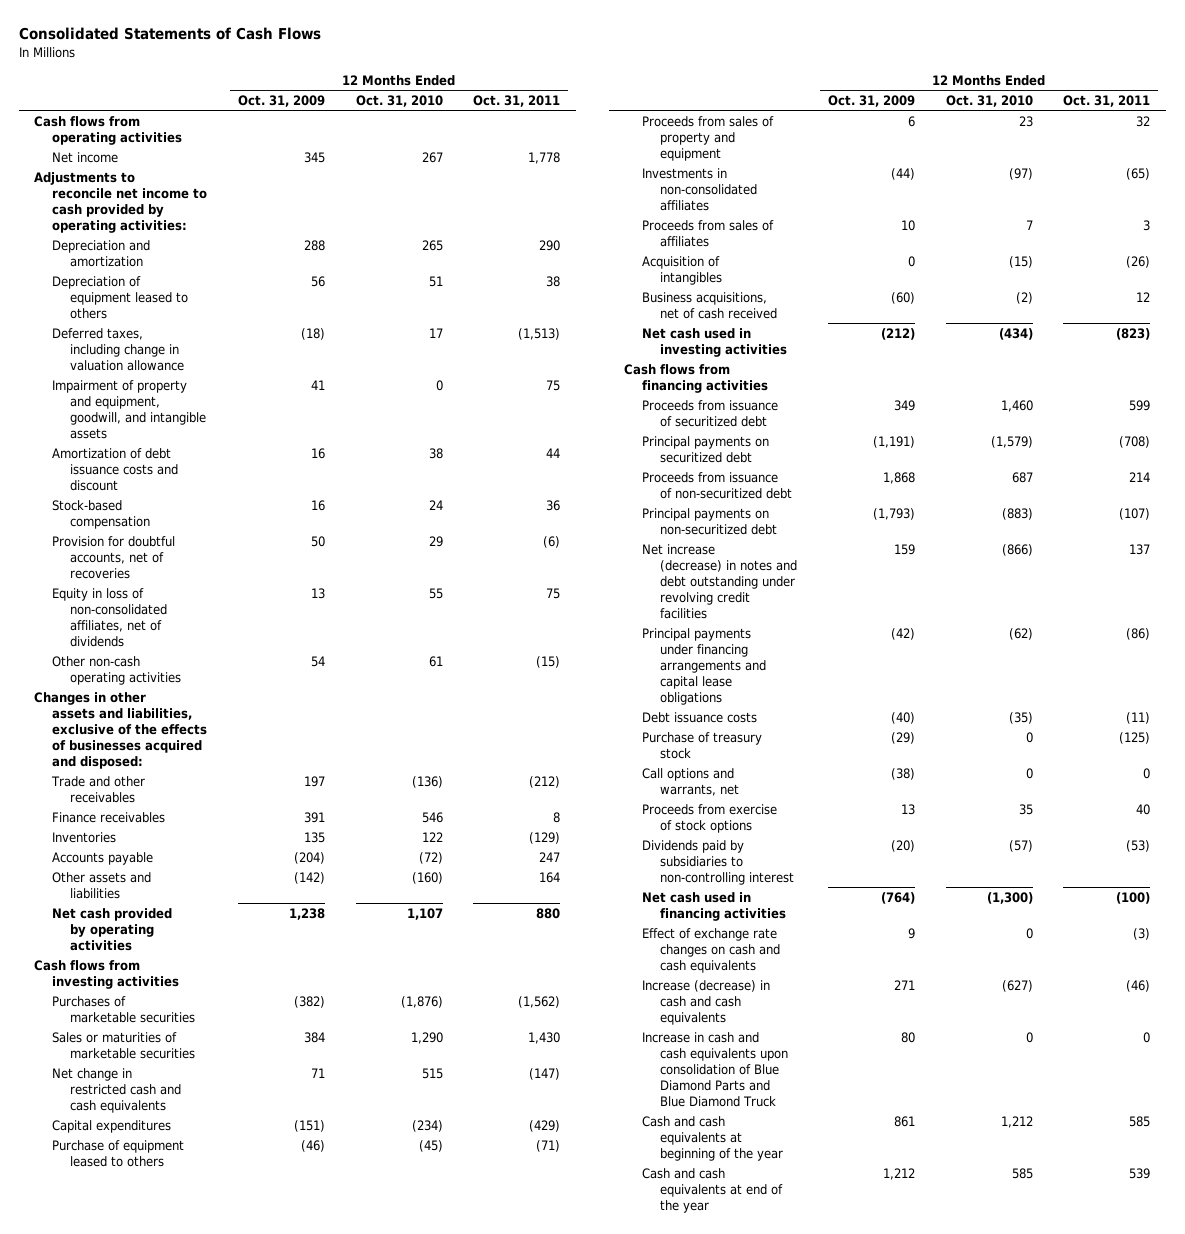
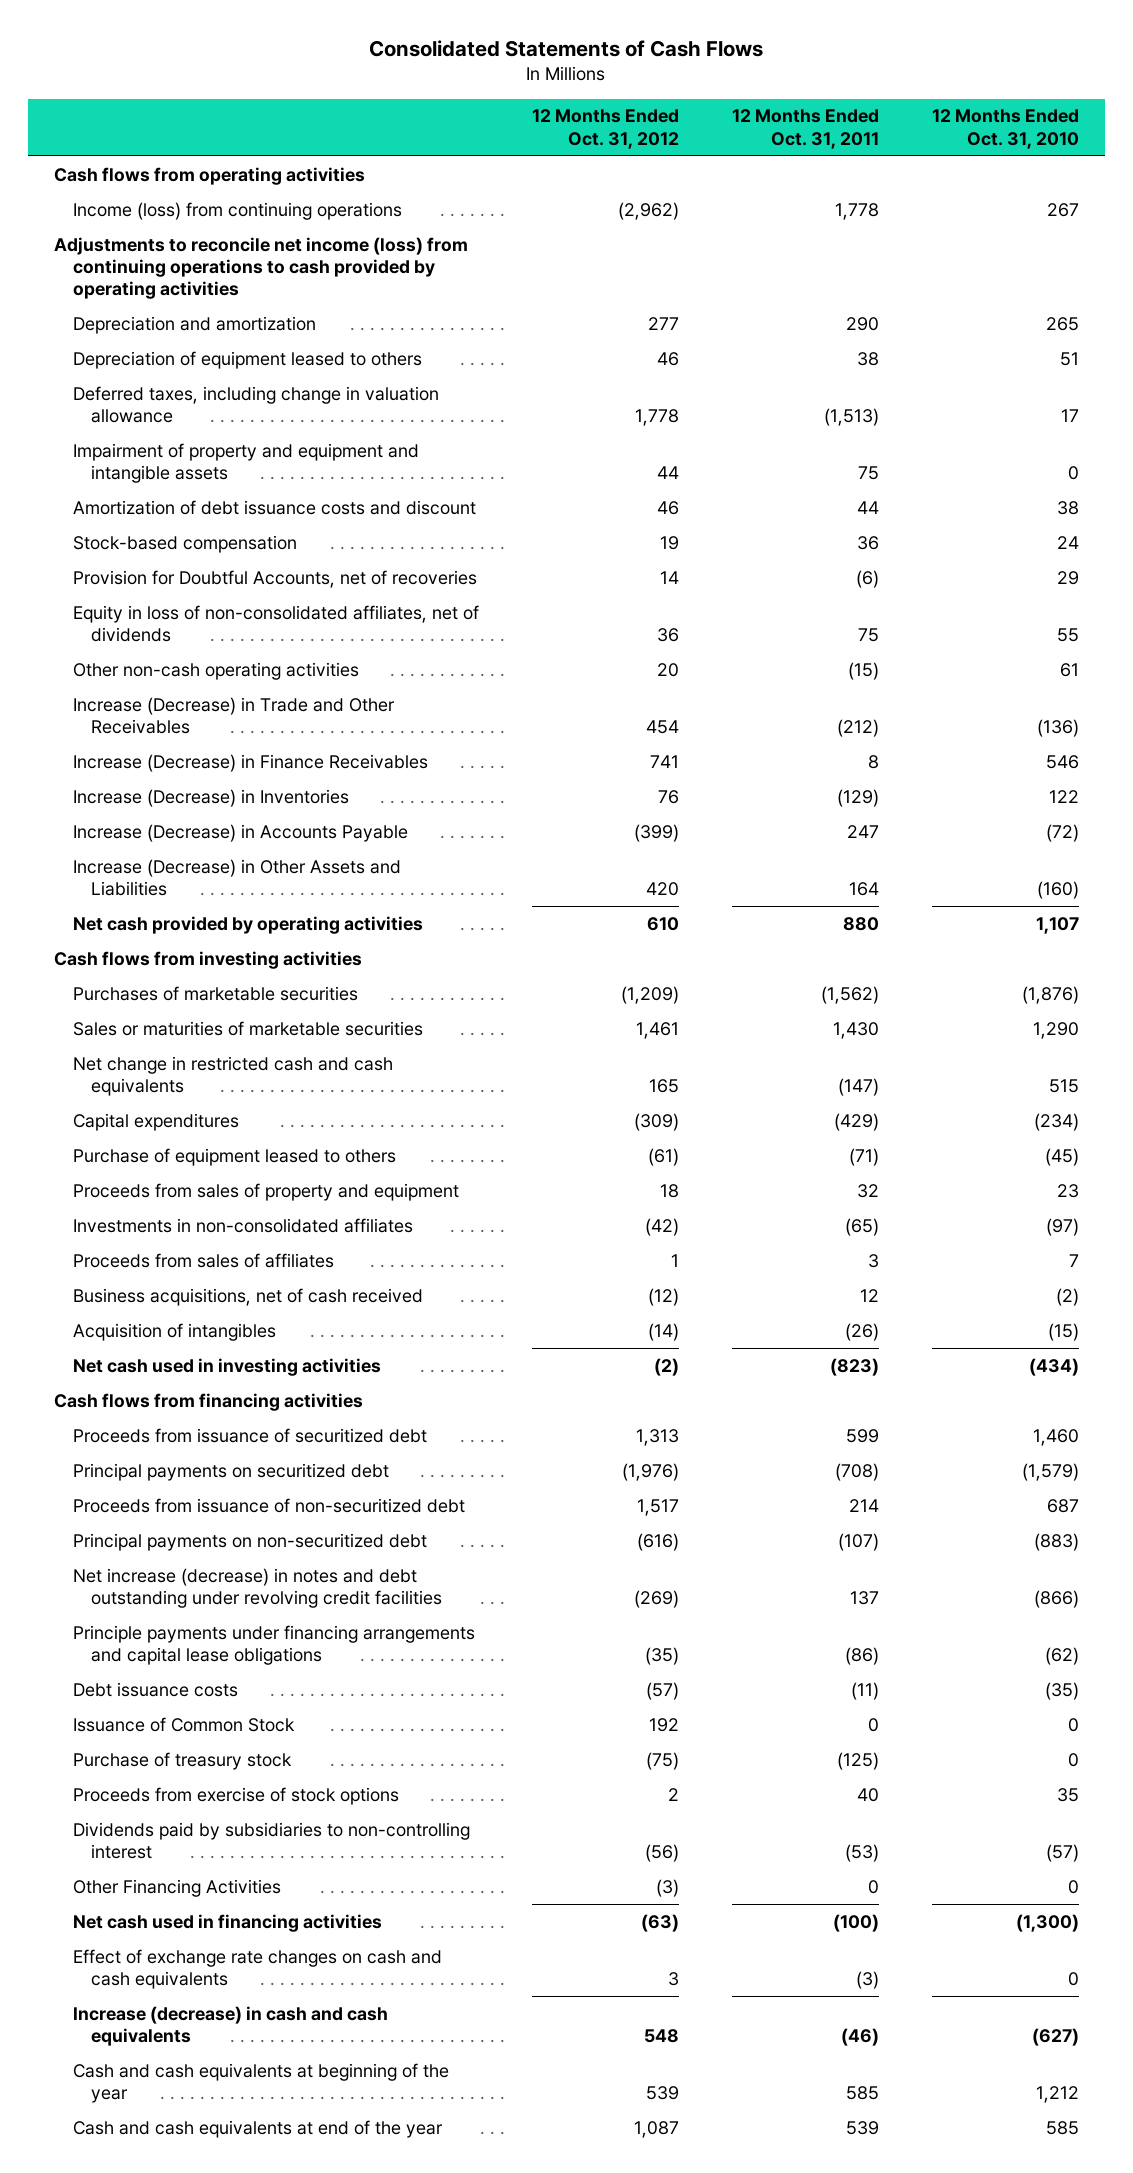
- | 12 Months Ended Oct. 31, 2009 | 12 Months Ended Oct. 31, 2010 | 12 Months Ended Oct. 31, 2011
+ | 12 Months Ended Oct. 31, 2012 | 12 Months Ended Oct. 31, 2011 | 12 Months Ended Oct. 31, 2010
- Net income | 345 | 267 | 1,778
- Adjustments to reconcile net income to cash provided by operating activities:
+ Income (loss) from continuing operations | (2,962) | 1,778 | 267
+ Adjustments to reconcile net income (loss) from continuing operations to cash provided by operating activities
- Impairment of property and equipment, goodwill, and intangible assets | 41 | 0 | 75
+ Impairment of property and equipment and intangible assets | 44 | 75 | 0
- Provision for doubtful accounts, net of recoveries | 50 | 29 | (6)
+ Provision for Doubtful Accounts, net of recoveries | 14 | (6) | 29
- Changes in other assets and liabilities, exclusive of the effects of businesses acquired and disposed:
- Trade and other receivables | 197 | (136) | (212)
- Finance receivables | 391 | 546 | 8
- Inventories | 135 | 122 | (129)
- Accounts payable | (204) | (72) | 247
- Other assets and liabilities | (142) | (160) | 164
+ Increase (Decrease) in Trade and Other Receivables | 454 | (212) | (136)
+ Increase (Decrease) in Finance Receivables | 741 | 8 | 546
+ Increase (Decrease) in Inventories | 76 | (129) | 122
+ Increase (Decrease) in Accounts Payable | (399) | 247 | (72)
+ Increase (Decrease) in Other Assets and Liabilities | 420 | 164 | (160)
moved down: Acquisition of intangibles | (14) | (26) | (15)
- Principal payments under financing arrangements and capital lease obligations | (42) | (62) | (86)
+ Principle payments under financing arrangements and capital lease obligations | (35) | (86) | (62)
+ Issuance of Common Stock | 192 | 0 | 0
- Call options and warrants, net | (38) | 0 | 0
+ Other Financing Activities | (3) | 0 | 0
- Increase in cash and cash equivalents upon consolidation of Blue Diamond Parts and Blue Diamond Truck | 80 | 0 | 0

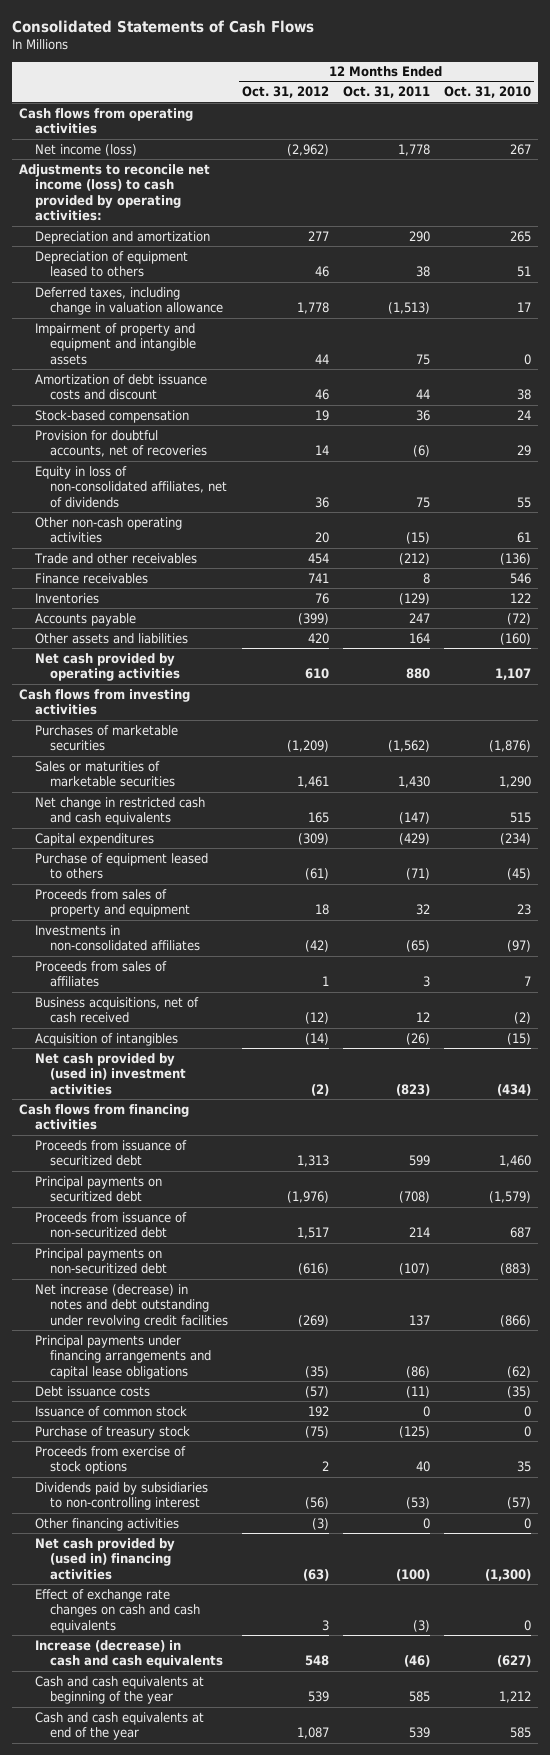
- Income (loss) from continuing operations | (2,962) | 1,778 | 267
- Adjustments to reconcile net income (loss) from continuing operations to cash provided by operating activities
+ Net income (loss) | (2,962) | 1,778 | 267
+ Adjustments to reconcile net income (loss) to cash provided by operating activities:
- Provision for Doubtful Accounts, net of recoveries | 14 | (6) | 29
+ Provision for doubtful accounts, net of recoveries | 14 | (6) | 29
- Increase (Decrease) in Trade and Other Receivables | 454 | (212) | (136)
- Increase (Decrease) in Finance Receivables | 741 | 8 | 546
- Increase (Decrease) in Inventories | 76 | (129) | 122
- Increase (Decrease) in Accounts Payable | (399) | 247 | (72)
- Increase (Decrease) in Other Assets and Liabilities | 420 | 164 | (160)
+ Trade and other receivables | 454 | (212) | (136)
+ Finance receivables | 741 | 8 | 546
+ Inventories | 76 | (129) | 122
+ Accounts payable | (399) | 247 | (72)
+ Other assets and liabilities | 420 | 164 | (160)
- Net cash used in investing activities | (2) | (823) | (434)
+ Net cash provided by (used in) investment activities | (2) | (823) | (434)
- Principle payments under financing arrangements and capital lease obligations | (35) | (86) | (62)
+ Principal payments under financing arrangements and capital lease obligations | (35) | (86) | (62)
- Issuance of Common Stock | 192 | 0 | 0
+ Issuance of common stock | 192 | 0 | 0
- Other Financing Activities | (3) | 0 | 0
- Net cash used in financing activities | (63) | (100) | (1,300)
+ Other financing activities | (3) | 0 | 0
+ Net cash provided by (used in) financing activities | (63) | (100) | (1,300)

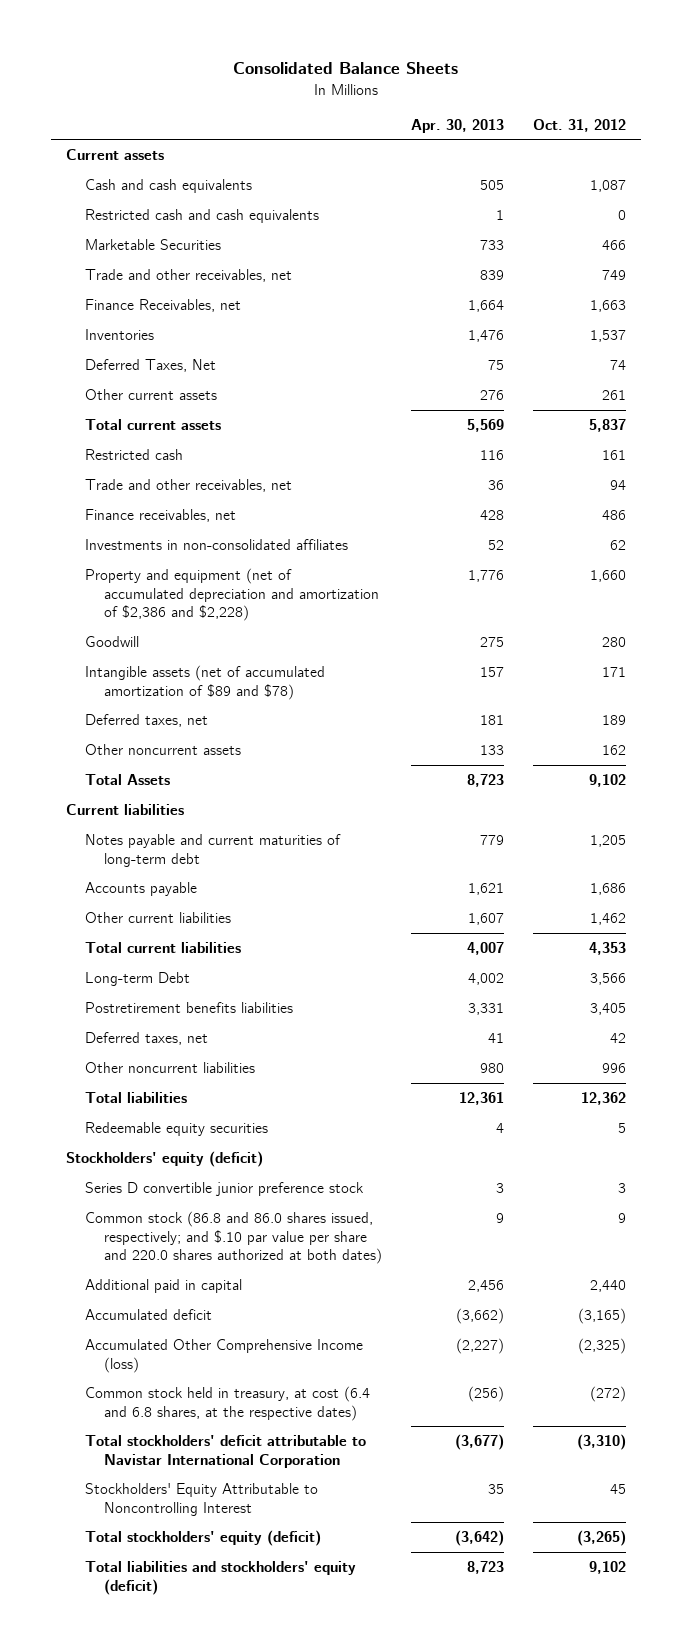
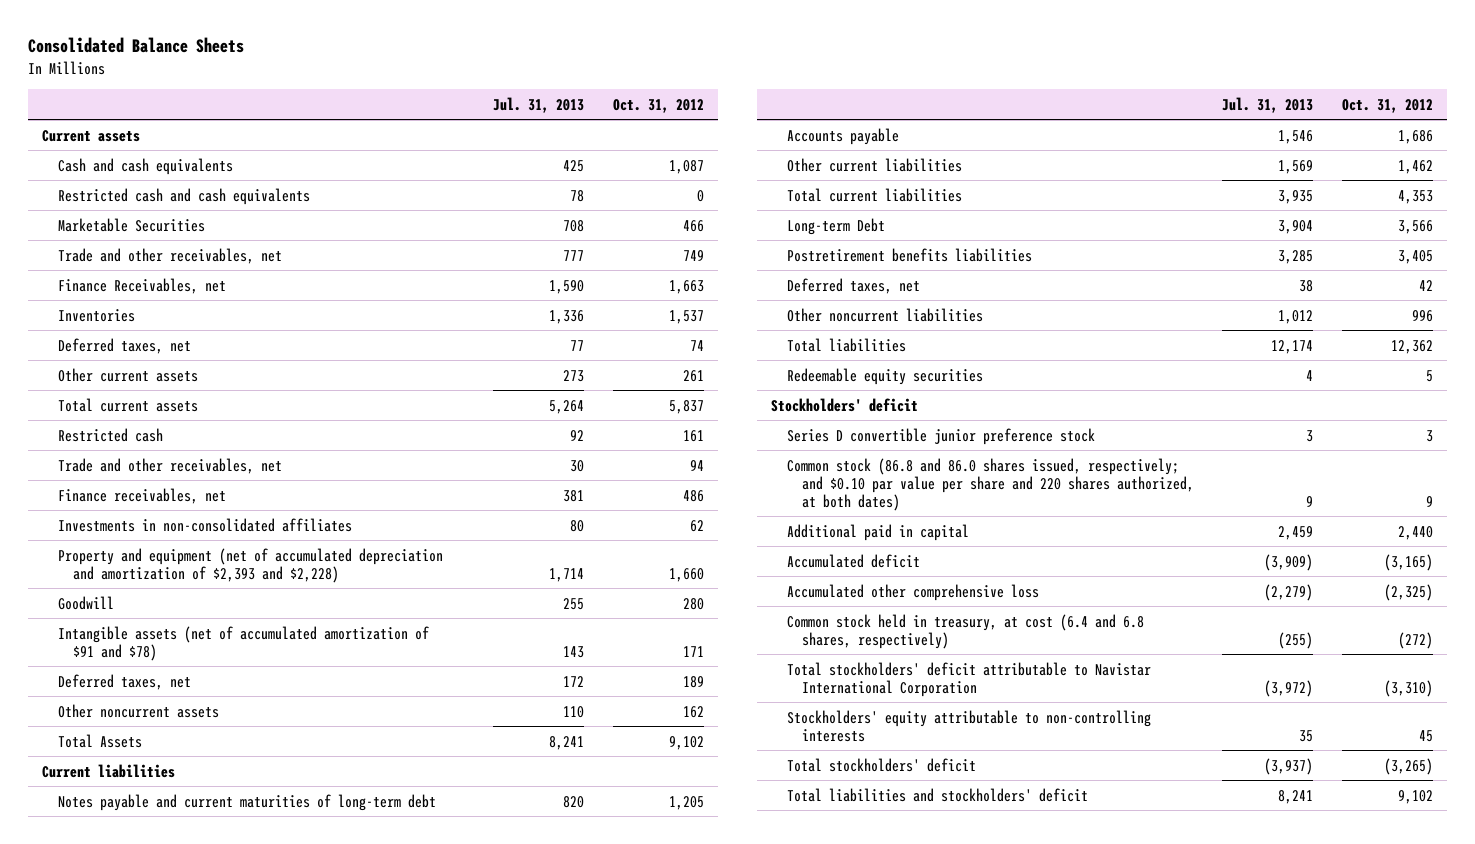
- | Apr. 30, 2013 | Oct. 31, 2012
+ | Jul. 31, 2013 | Oct. 31, 2012
- Deferred Taxes, Net | 75 | 74
+ Deferred taxes, net | 77 | 74
- Property and equipment (net of accumulated depreciation and amortization of $2,386 and $2,228) | 1,776 | 1,660
+ Property and equipment (net of accumulated depreciation and amortization of $2,393 and $2,228) | 1,714 | 1,660
- Intangible assets (net of accumulated amortization of $89 and $78) | 157 | 171
+ Intangible assets (net of accumulated amortization of $91 and $78) | 143 | 171
- Stockholders' equity (deficit)
+ Stockholders' deficit
- Common stock (86.8 and 86.0 shares issued, respectively; and $.10 par value per share and 220.0 shares authorized at both dates) | 9 | 9
+ Common stock (86.8 and 86.0 shares issued, respectively; and $0.10 par value per share and 220 shares authorized, at both dates) | 9 | 9
- Accumulated Other Comprehensive Income (loss) | (2,227) | (2,325)
- Common stock held in treasury, at cost (6.4 and 6.8 shares, at the respective dates) | (256) | (272)
+ Accumulated other comprehensive loss | (2,279) | (2,325)
+ Common stock held in treasury, at cost (6.4 and 6.8 shares, respectively) | (255) | (272)
- Stockholders' Equity Attributable to Noncontrolling Interest | 35 | 45
- Total stockholders' equity (deficit) | (3,642) | (3,265)
- Total liabilities and stockholders' equity (deficit) | 8,723 | 9,102
+ Stockholders' equity attributable to non-controlling interests | 35 | 45
+ Total stockholders' deficit | (3,937) | (3,265)
+ Total liabilities and stockholders' deficit | 8,241 | 9,102

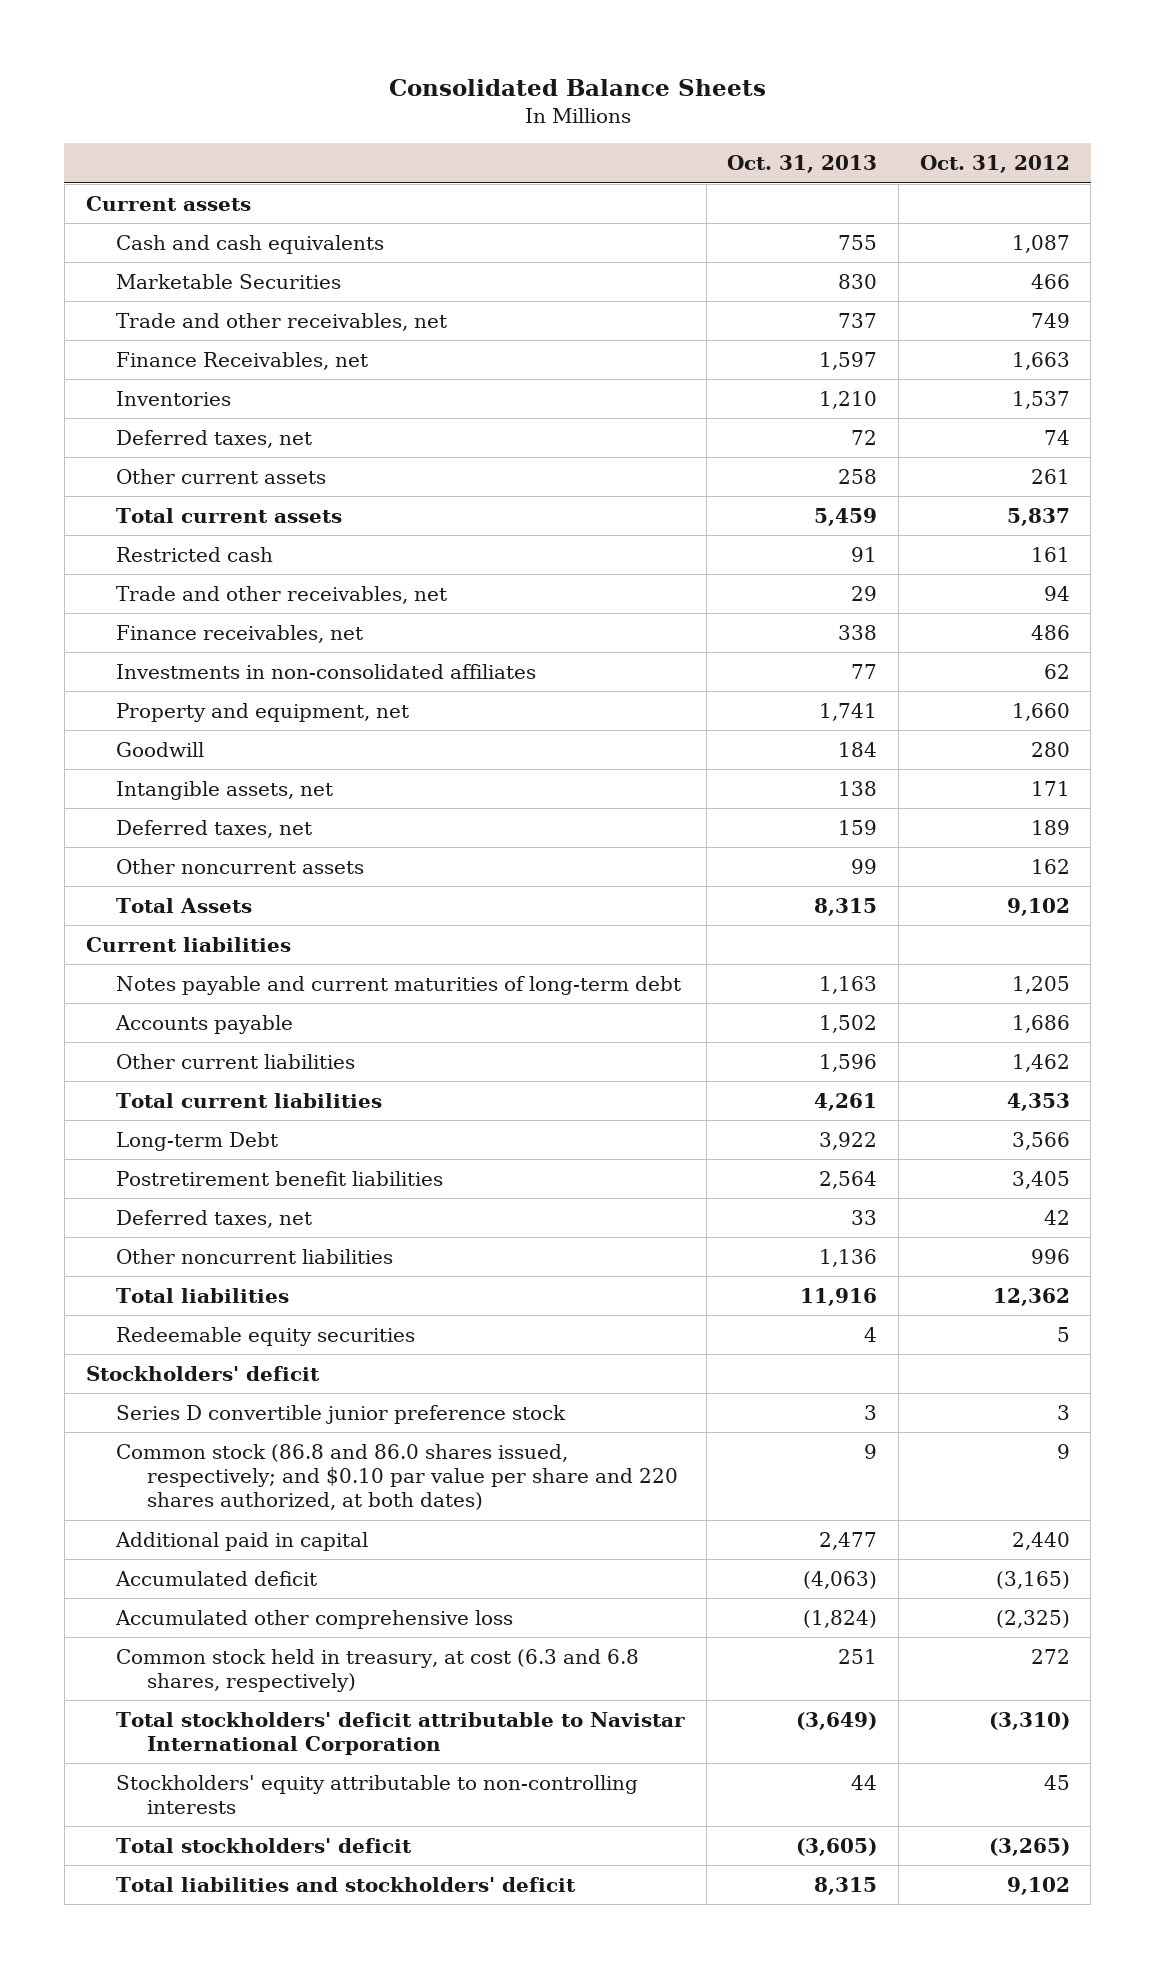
- | Jul. 31, 2013 | Oct. 31, 2012
+ | Oct. 31, 2013 | Oct. 31, 2012
- Restricted cash and cash equivalents | 78 | 0
- Property and equipment (net of accumulated depreciation and amortization of $2,393 and $2,228) | 1,714 | 1,660
+ Property and equipment, net | 1,741 | 1,660
- Intangible assets (net of accumulated amortization of $91 and $78) | 143 | 171
+ Intangible assets, net | 138 | 171
- Postretirement benefits liabilities | 3,285 | 3,405
+ Postretirement benefit liabilities | 2,564 | 3,405
- Common stock held in treasury, at cost (6.4 and 6.8 shares, respectively) | (255) | (272)
+ Common stock held in treasury, at cost (6.3 and 6.8 shares, respectively) | 251 | 272

